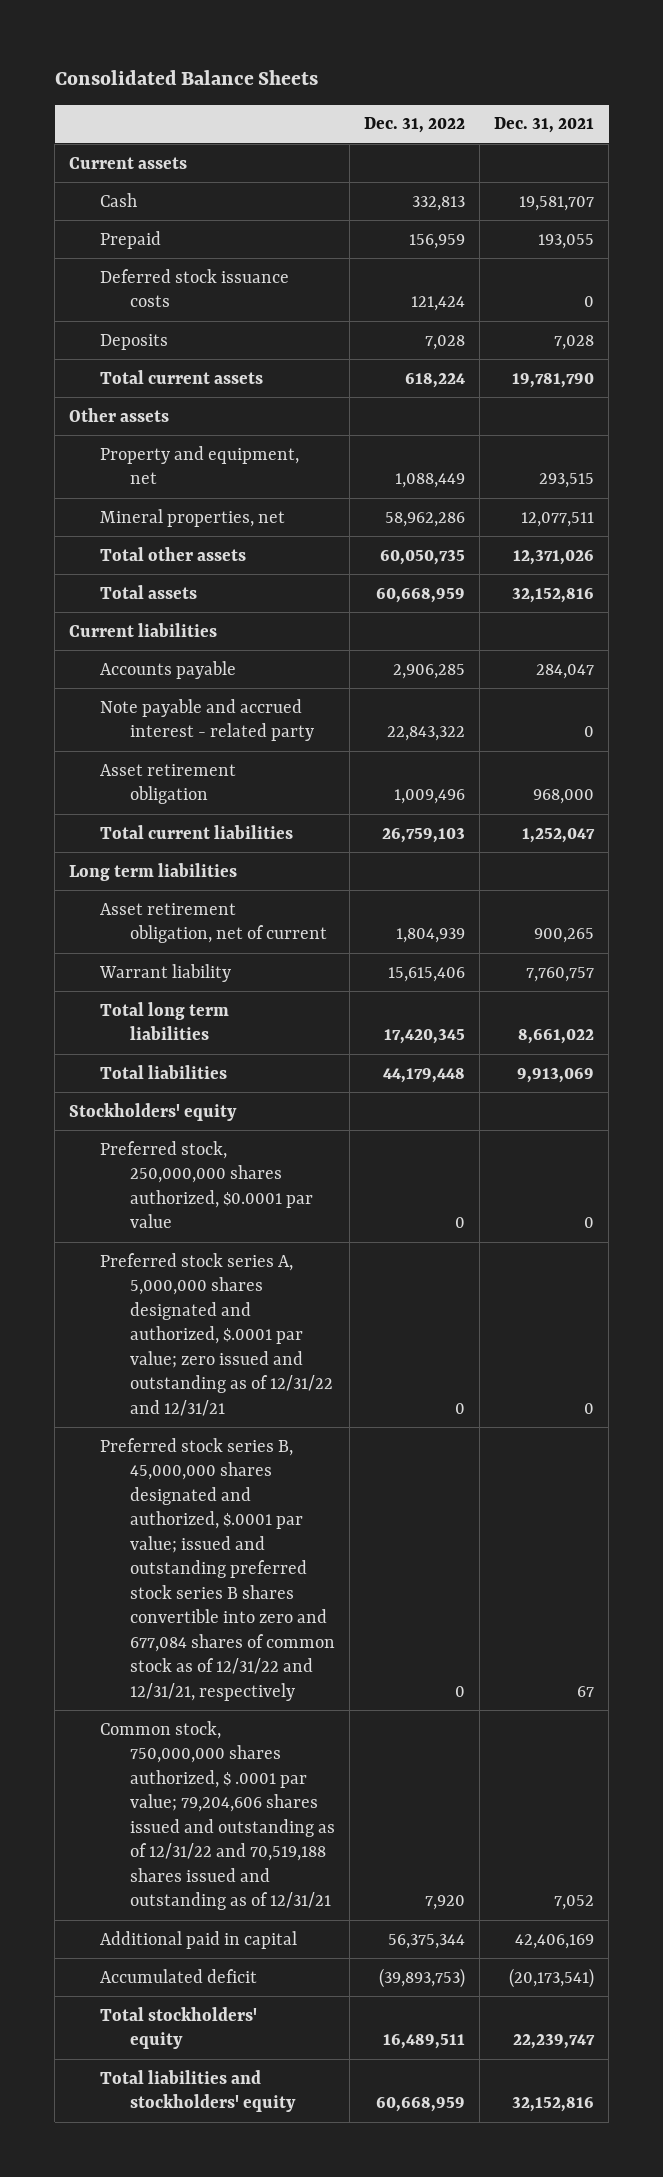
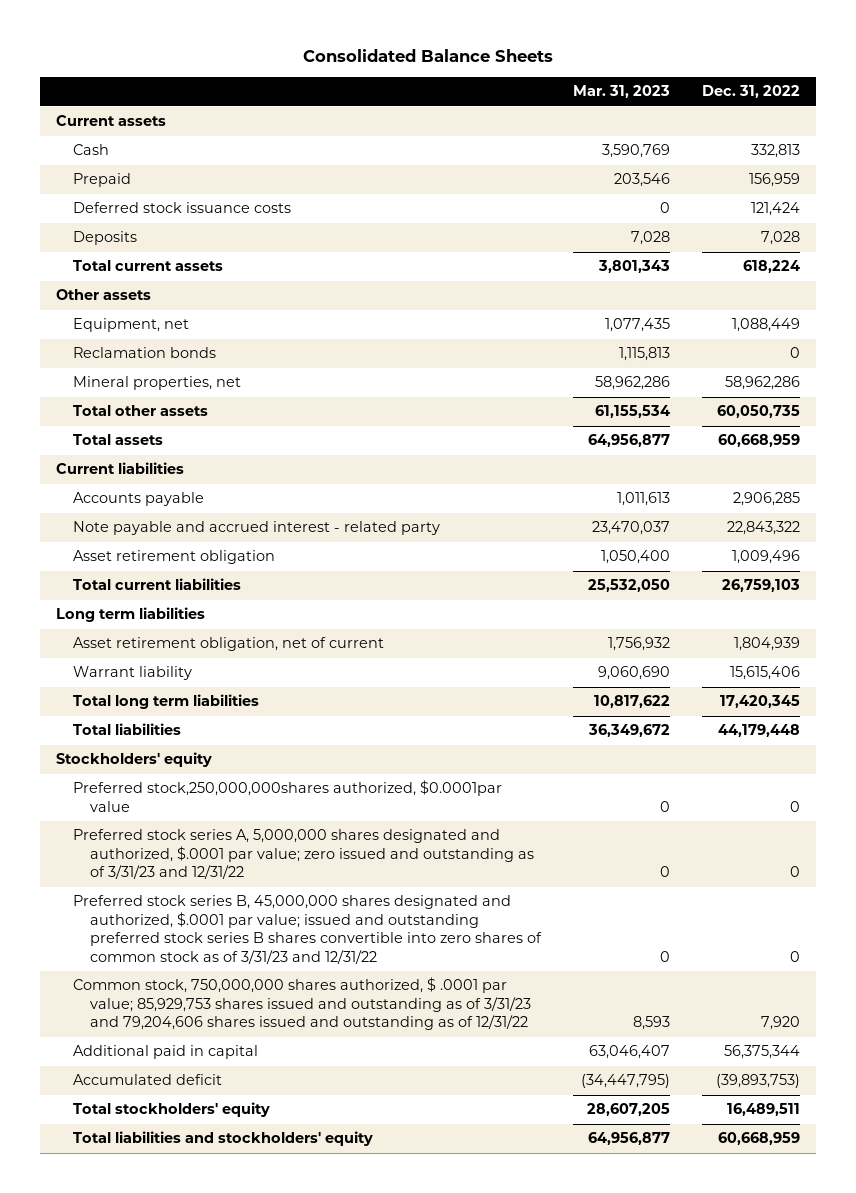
- | Dec. 31, 2022 | Dec. 31, 2021
+ | Mar. 31, 2023 | Dec. 31, 2022
- Property and equipment, net | 1,088,449 | 293,515
+ Equipment, net | 1,077,435 | 1,088,449
+ Reclamation bonds | 1,115,813 | 0
- Preferred stock, 250,000,000 shares authorized, $0.0001 par value | 0 | 0
- Preferred stock series A, 5,000,000 shares designated and authorized, $.0001 par value; zero issued and outstanding as of 12/31/22 and 12/31/21 | 0 | 0
- Preferred stock series B, 45,000,000 shares designated and authorized, $.0001 par value; issued and outstanding preferred stock series B shares convertible into zero and 677,084 shares of common stock as of 12/31/22 and 12/31/21, respectively | 0 | 67
- Common stock, 750,000,000 shares authorized, $ .0001 par value; 79,204,606 shares issued and outstanding as of 12/31/22 and 70,519,188 shares issued and outstanding as of 12/31/21 | 7,920 | 7,052
+ Preferred stock,250,000,000shares authorized, $0.0001par value | 0 | 0
+ Preferred stock series A, 5,000,000 shares designated and authorized, $.0001 par value; zero issued and outstanding as of 3/31/23 and 12/31/22 | 0 | 0
+ Preferred stock series B, 45,000,000 shares designated and authorized, $.0001 par value; issued and outstanding preferred stock series B shares convertible into zero shares of common stock as of 3/31/23 and 12/31/22 | 0 | 0
+ Common stock, 750,000,000 shares authorized, $ .0001 par value; 85,929,753 shares issued and outstanding as of 3/31/23 and 79,204,606 shares issued and outstanding as of 12/31/22 | 8,593 | 7,920

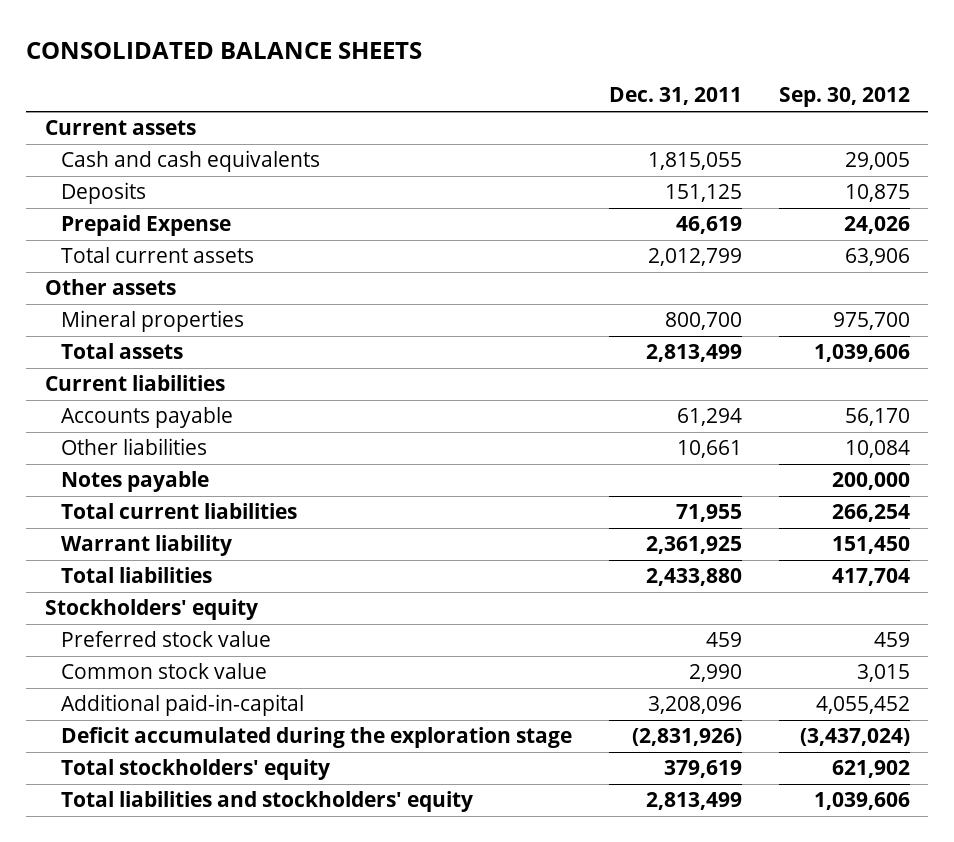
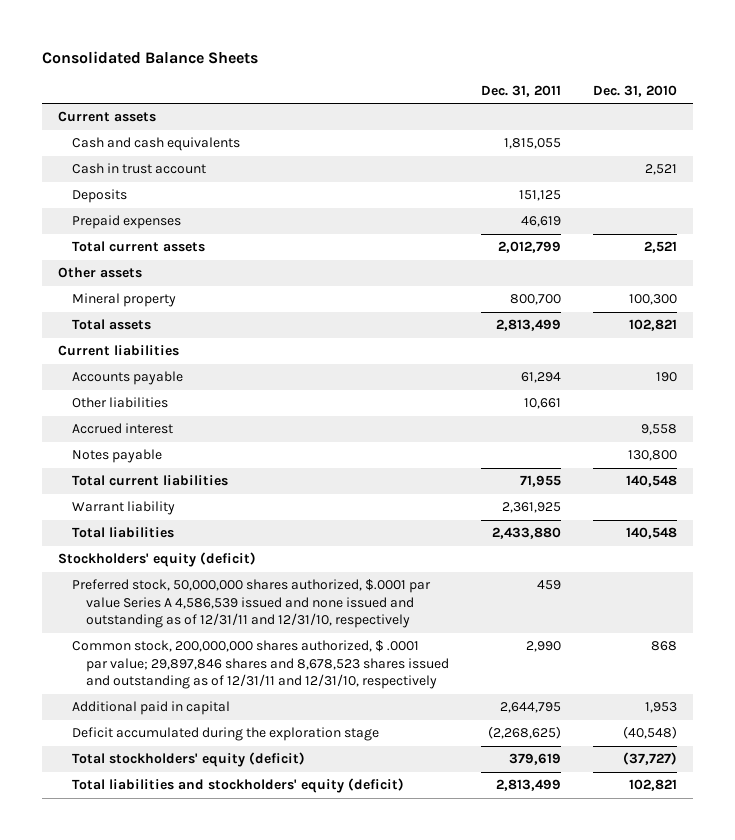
- CONSOLIDATED BALANCE SHEETS
+ Consolidated Balance Sheets
- | Dec. 31, 2011 | Sep. 30, 2012
+ | Dec. 31, 2011 | Dec. 31, 2010
+ Cash in trust account | | 2,521
- Prepaid Expense | 46,619 | 24,026
+ Prepaid expenses | 46,619 |
- Mineral properties | 800,700 | 975,700
+ Mineral property | 800,700 | 100,300
+ Accrued interest | | 9,558
- Stockholders' equity
- Preferred stock value | 459 | 459
- Common stock value | 2,990 | 3,015
- Additional paid-in-capital | 3,208,096 | 4,055,452
- Deficit accumulated during the exploration stage | (2,831,926) | (3,437,024)
- Total stockholders' equity | 379,619 | 621,902
- Total liabilities and stockholders' equity | 2,813,499 | 1,039,606
+ Stockholders' equity (deficit)
+ Preferred stock, 50,000,000 shares authorized, $.0001 par value Series A 4,586,539 issued and none issued and outstanding as of 12/31/11 and 12/31/10, respectively | 459 |
+ Common stock, 200,000,000 shares authorized, $ .0001 par value; 29,897,846 shares and 8,678,523 shares issued and outstanding as of 12/31/11 and 12/31/10, respectively | 2,990 | 868
+ Additional paid in capital | 2,644,795 | 1,953
+ Deficit accumulated during the exploration stage | (2,268,625) | (40,548)
+ Total stockholders' equity (deficit) | 379,619 | (37,727)
+ Total liabilities and stockholders' equity (deficit) | 2,813,499 | 102,821

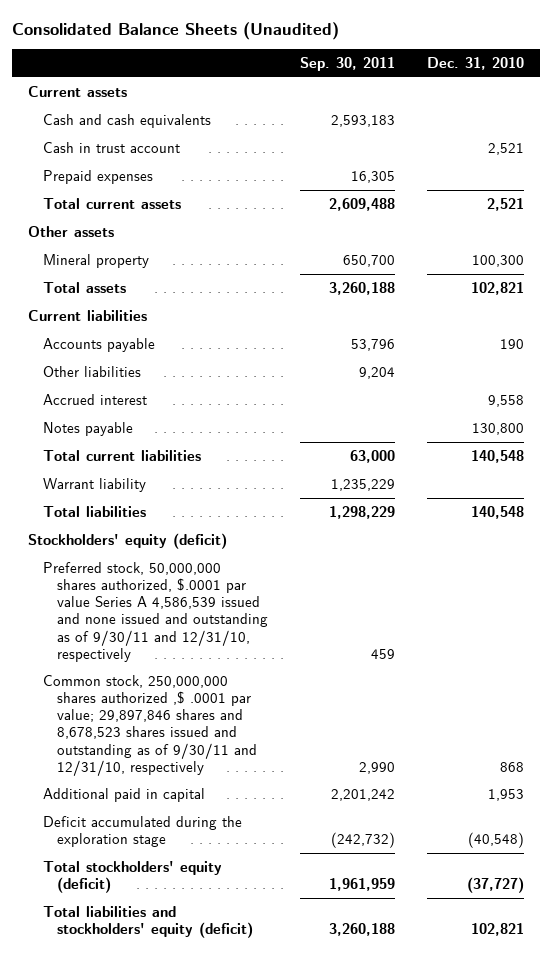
- Consolidated Balance Sheets
+ Consolidated Balance Sheets (Unaudited)
- | Dec. 31, 2011 | Dec. 31, 2010
+ | Sep. 30, 2011 | Dec. 31, 2010
- Deposits | 151,125 |
- Preferred stock, 50,000,000 shares authorized, $.0001 par value Series A 4,586,539 issued and none issued and outstanding as of 12/31/11 and 12/31/10, respectively | 459 |
- Common stock, 200,000,000 shares authorized, $ .0001 par value; 29,897,846 shares and 8,678,523 shares issued and outstanding as of 12/31/11 and 12/31/10, respectively | 2,990 | 868
+ Preferred stock, 50,000,000 shares authorized, $.0001 par value Series A 4,586,539 issued and none issued and outstanding as of 9/30/11 and 12/31/10, respectively | 459 |
+ Common stock, 250,000,000 shares authorized ,$ .0001 par value; 29,897,846 shares and 8,678,523 shares issued and outstanding as of 9/30/11 and 12/31/10, respectively | 2,990 | 868

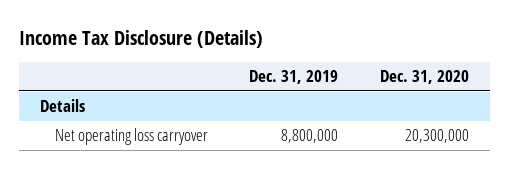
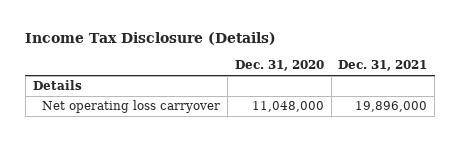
- | Dec. 31, 2019 | Dec. 31, 2020
+ | Dec. 31, 2020 | Dec. 31, 2021
- Net operating loss carryover | 8,800,000 | 20,300,000
+ Net operating loss carryover | 11,048,000 | 19,896,000

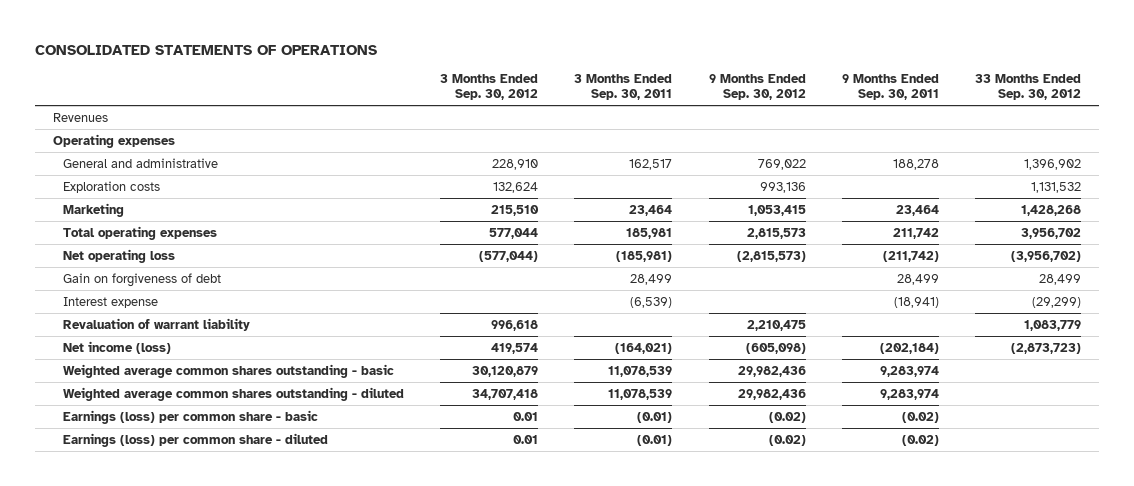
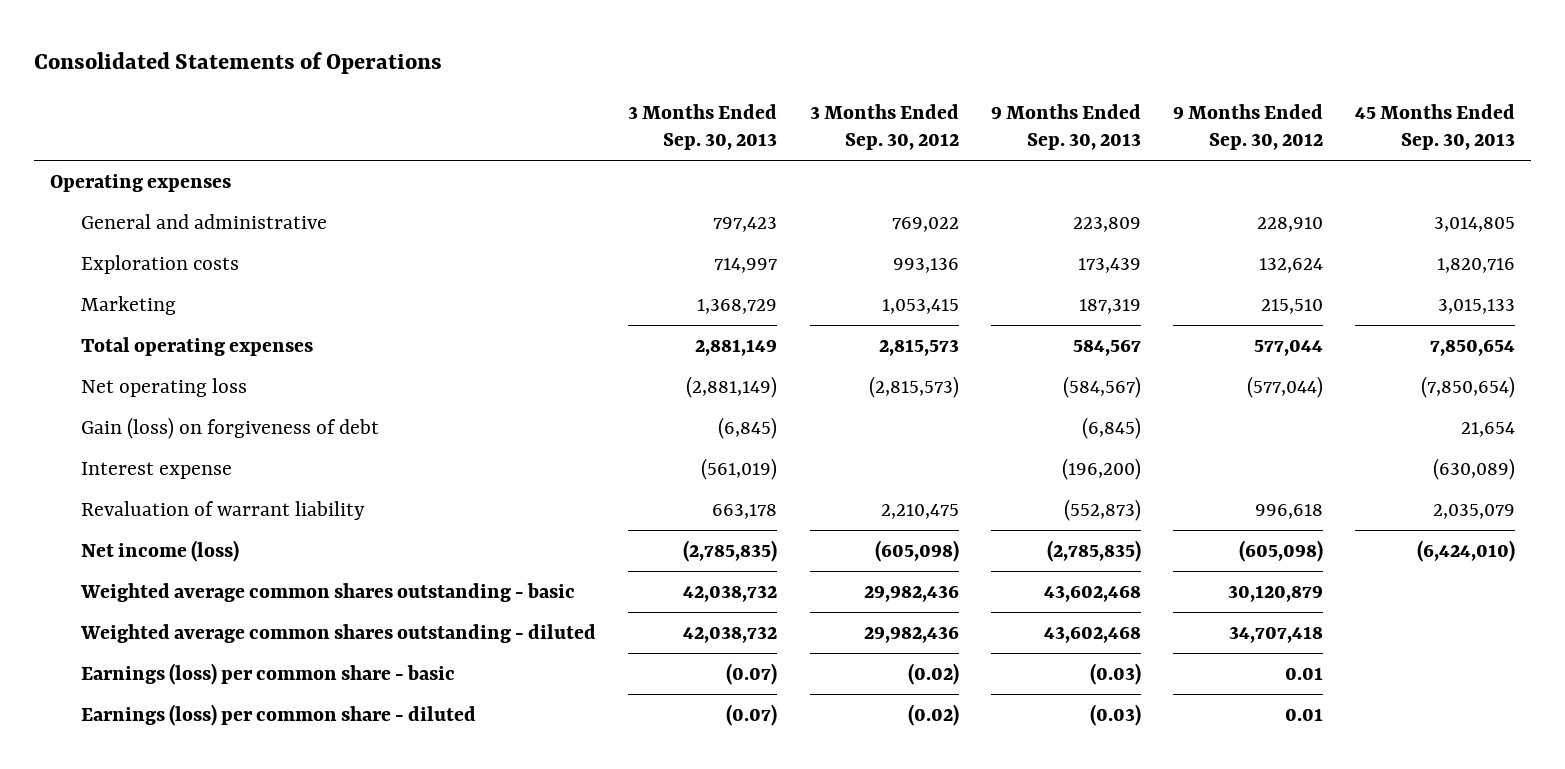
- CONSOLIDATED STATEMENTS OF OPERATIONS
+ Consolidated Statements of Operations
- | 3 Months Ended Sep. 30, 2012 | 3 Months Ended Sep. 30, 2011 | 9 Months Ended Sep. 30, 2012 | 9 Months Ended Sep. 30, 2011 | 33 Months Ended Sep. 30, 2012
+ | 3 Months Ended Sep. 30, 2013 | 3 Months Ended Sep. 30, 2012 | 9 Months Ended Sep. 30, 2013 | 9 Months Ended Sep. 30, 2012 | 45 Months Ended Sep. 30, 2013
- Revenues
- General and administrative | 228,910 | 162,517 | 769,022 | 188,278 | 1,396,902
- Exploration costs | 132,624 | | 993,136 | | 1,131,532
- Marketing | 215,510 | 23,464 | 1,053,415 | 23,464 | 1,428,268
- Total operating expenses | 577,044 | 185,981 | 2,815,573 | 211,742 | 3,956,702
- Net operating loss | (577,044) | (185,981) | (2,815,573) | (211,742) | (3,956,702)
- Gain on forgiveness of debt | | 28,499 | | 28,499 | 28,499
+ General and administrative | 797,423 | 769,022 | 223,809 | 228,910 | 3,014,805
+ Exploration costs | 714,997 | 993,136 | 173,439 | 132,624 | 1,820,716
+ Marketing | 1,368,729 | 1,053,415 | 187,319 | 215,510 | 3,015,133
+ Total operating expenses | 2,881,149 | 2,815,573 | 584,567 | 577,044 | 7,850,654
+ Net operating loss | (2,881,149) | (2,815,573) | (584,567) | (577,044) | (7,850,654)
+ Gain (loss) on forgiveness of debt | (6,845) | | (6,845) | | 21,654
- Revaluation of warrant liability | 996,618 | | 2,210,475 | | 1,083,779
- Net income (loss) | 419,574 | (164,021) | (605,098) | (202,184) | (2,873,723)
- Weighted average common shares outstanding - basic | 30,120,879 | 11,078,539 | 29,982,436 | 9,283,974 |
- Weighted average common shares outstanding - diluted | 34,707,418 | 11,078,539 | 29,982,436 | 9,283,974 |
- Earnings (loss) per common share - basic | 0.01 | (0.01) | (0.02) | (0.02) |
- Earnings (loss) per common share - diluted | 0.01 | (0.01) | (0.02) | (0.02) |
+ Revaluation of warrant liability | 663,178 | 2,210,475 | (552,873) | 996,618 | 2,035,079
+ Net income (loss) | (2,785,835) | (605,098) | (2,785,835) | (605,098) | (6,424,010)
+ Weighted average common shares outstanding - basic | 42,038,732 | 29,982,436 | 43,602,468 | 30,120,879 |
+ Weighted average common shares outstanding - diluted | 42,038,732 | 29,982,436 | 43,602,468 | 34,707,418 |
+ Earnings (loss) per common share - basic | (0.07) | (0.02) | (0.03) | 0.01 |
+ Earnings (loss) per common share - diluted | (0.07) | (0.02) | (0.03) | 0.01 |

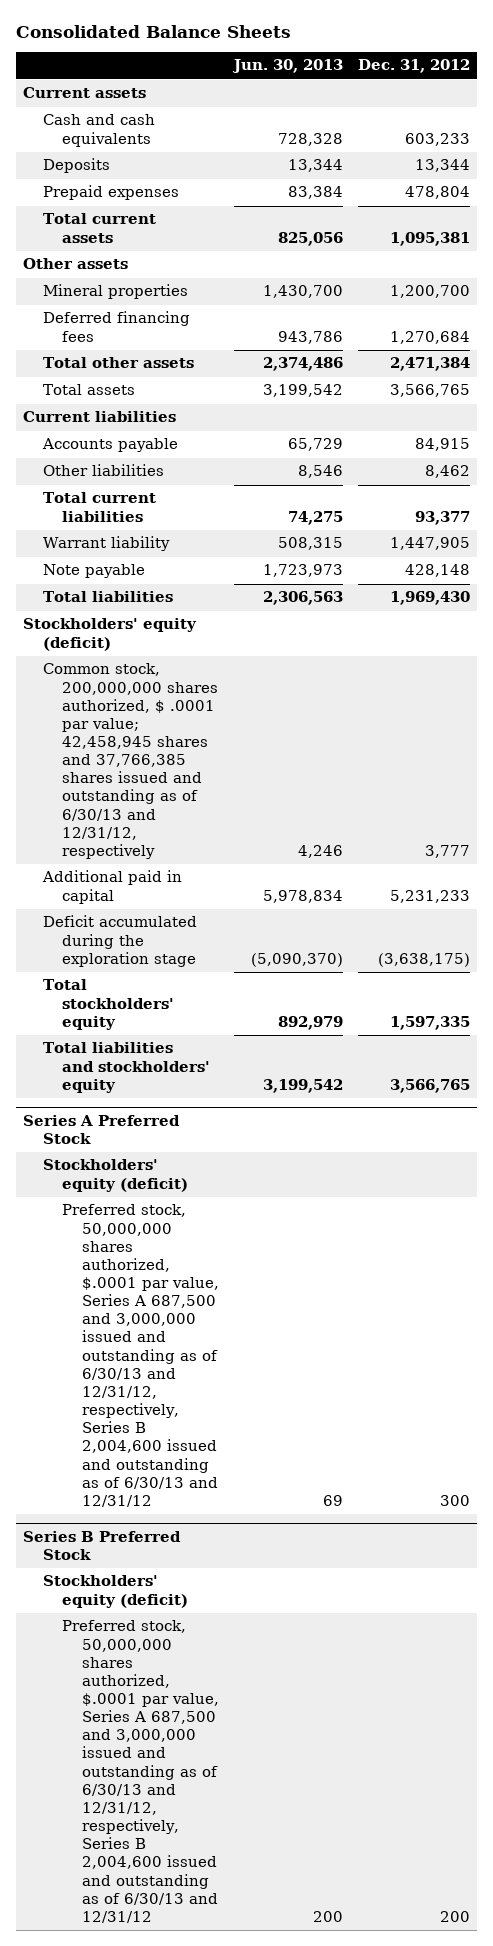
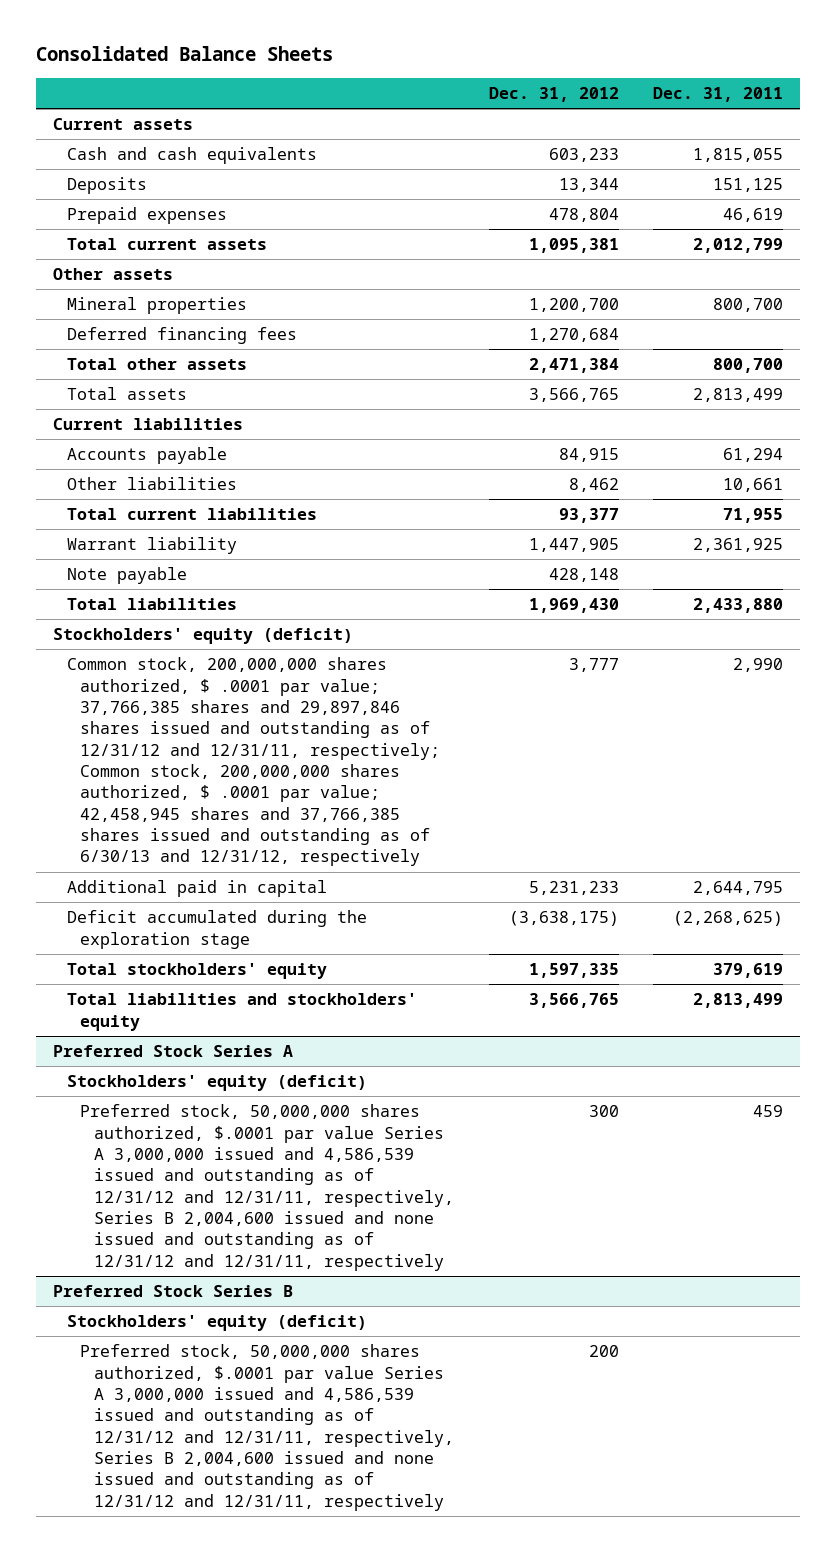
- | Jun. 30, 2013 | Dec. 31, 2012
+ | Dec. 31, 2012 | Dec. 31, 2011
- Common stock, 200,000,000 shares authorized, $ .0001 par value; 42,458,945 shares and 37,766,385 shares issued and outstanding as of 6/30/13 and 12/31/12, respectively | 4,246 | 3,777
+ Common stock, 200,000,000 shares authorized, $ .0001 par value; 37,766,385 shares and 29,897,846 shares issued and outstanding as of 12/31/12 and 12/31/11, respectively; Common stock, 200,000,000 shares authorized, $ .0001 par value; 42,458,945 shares and 37,766,385 shares issued and outstanding as of 6/30/13 and 12/31/12, respectively | 3,777 | 2,990
- Series A Preferred Stock
+ Preferred Stock Series A
- Preferred stock, 50,000,000 shares authorized, $.0001 par value, Series A 687,500 and 3,000,000 issued and outstanding as of 6/30/13 and 12/31/12, respectively, Series B 2,004,600 issued and outstanding as of 6/30/13 and 12/31/12 | 69 | 300
- Series B Preferred Stock
+ Preferred stock, 50,000,000 shares authorized, $.0001 par value Series A 3,000,000 issued and 4,586,539 issued and outstanding as of 12/31/12 and 12/31/11, respectively, Series B 2,004,600 issued and none issued and outstanding as of 12/31/12 and 12/31/11, respectively | 300 | 459
+ Preferred Stock Series B
- Preferred stock, 50,000,000 shares authorized, $.0001 par value, Series A 687,500 and 3,000,000 issued and outstanding as of 6/30/13 and 12/31/12, respectively, Series B 2,004,600 issued and outstanding as of 6/30/13 and 12/31/12 | 200 | 200
+ Preferred stock, 50,000,000 shares authorized, $.0001 par value Series A 3,000,000 issued and 4,586,539 issued and outstanding as of 12/31/12 and 12/31/11, respectively, Series B 2,004,600 issued and none issued and outstanding as of 12/31/12 and 12/31/11, respectively | 200 |

